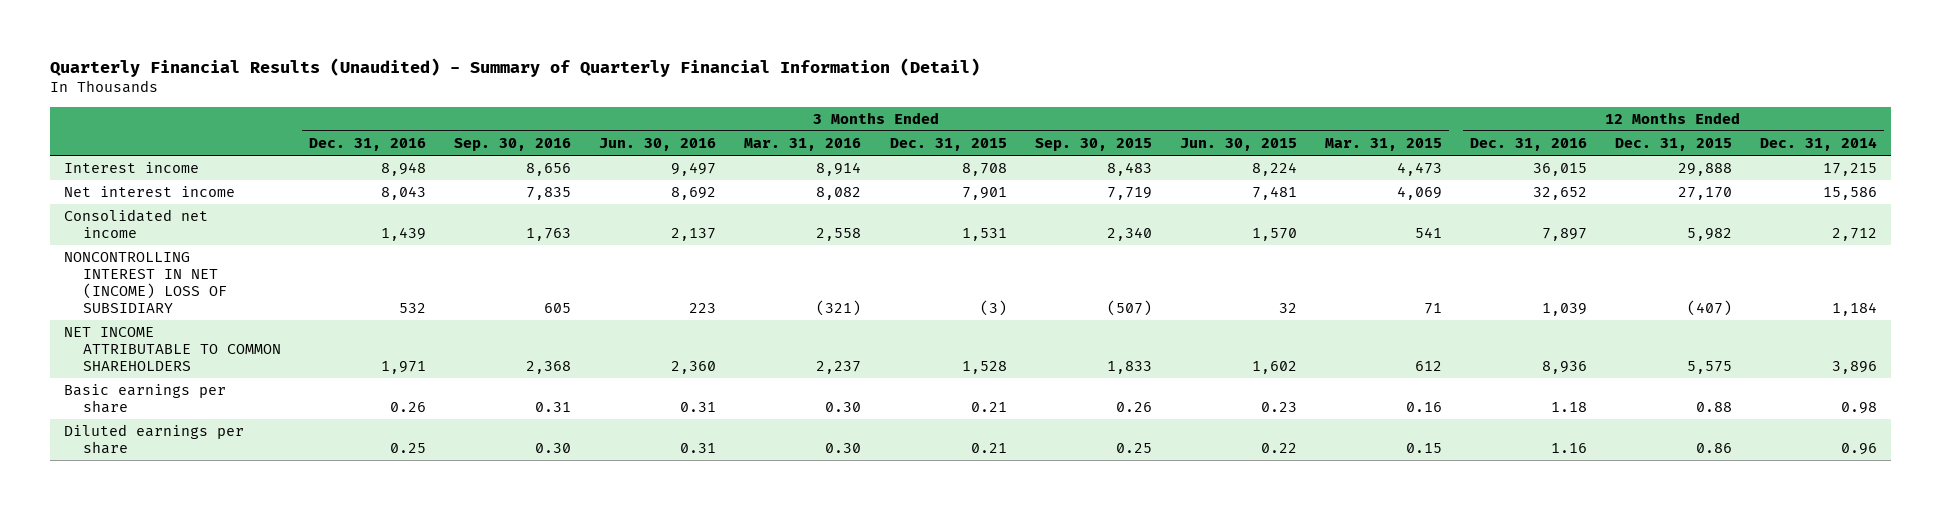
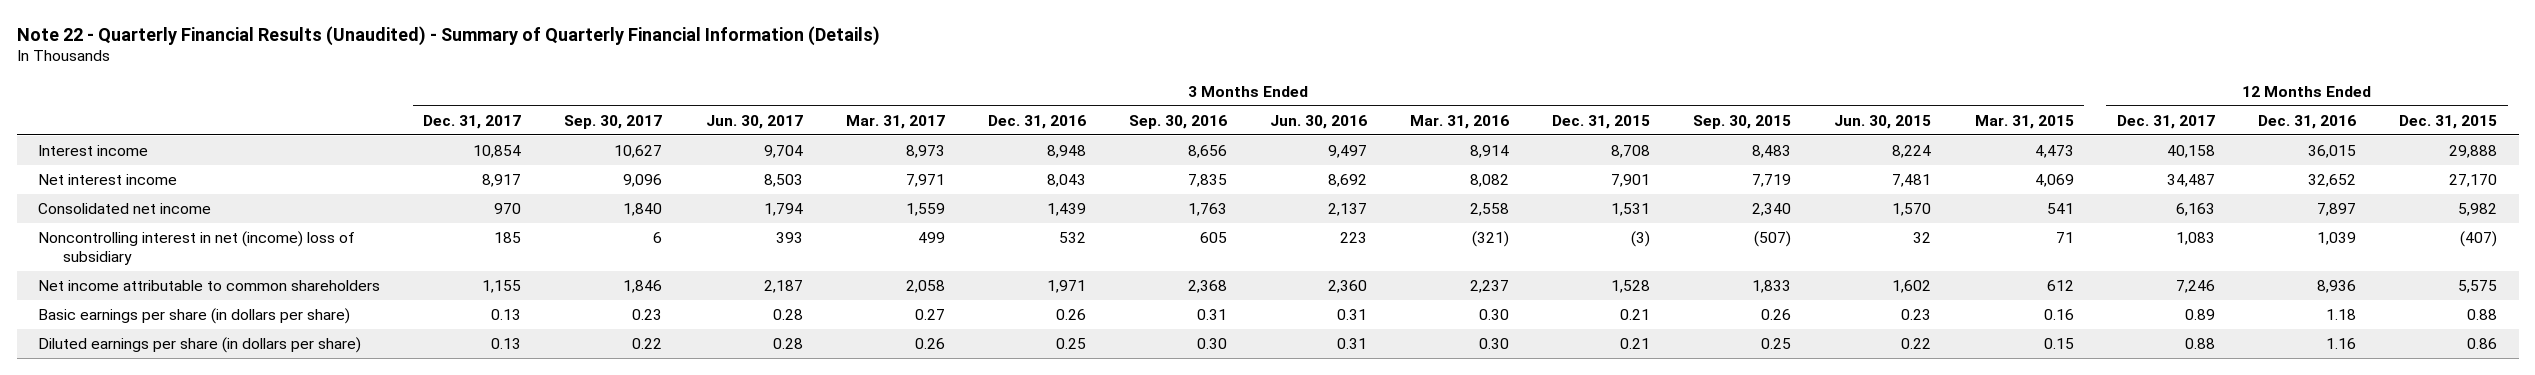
- Quarterly Financial Results (Unaudited) - Summary of Quarterly Financial Information (Detail)
+ Note 22 - Quarterly Financial Results (Unaudited) - Summary of Quarterly Financial Information (Details)
- | 3 Months Ended Dec. 31, 2016 | 3 Months Ended Sep. 30, 2016 | 3 Months Ended Jun. 30, 2016 | 3 Months Ended Mar. 31, 2016 | 3 Months Ended Dec. 31, 2015 | 3 Months Ended Sep. 30, 2015 | 3 Months Ended Jun. 30, 2015 | 3 Months Ended Mar. 31, 2015 | 12 Months Ended Dec. 31, 2016 | 12 Months Ended Dec. 31, 2015 | 12 Months Ended Dec. 31, 2014
+ | 3 Months Ended Dec. 31, 2017 | 3 Months Ended Sep. 30, 2017 | 3 Months Ended Jun. 30, 2017 | 3 Months Ended Mar. 31, 2017 | 3 Months Ended Dec. 31, 2016 | 3 Months Ended Sep. 30, 2016 | 3 Months Ended Jun. 30, 2016 | 3 Months Ended Mar. 31, 2016 | 3 Months Ended Dec. 31, 2015 | 3 Months Ended Sep. 30, 2015 | 3 Months Ended Jun. 30, 2015 | 3 Months Ended Mar. 31, 2015 | 12 Months Ended Dec. 31, 2017 | 12 Months Ended Dec. 31, 2016 | 12 Months Ended Dec. 31, 2015
- NONCONTROLLING INTEREST IN NET (INCOME) LOSS OF SUBSIDIARY | 532 | 605 | 223 | (321) | (3) | (507) | 32 | 71 | 1,039 | (407) | 1,184
- NET INCOME ATTRIBUTABLE TO COMMON SHAREHOLDERS | 1,971 | 2,368 | 2,360 | 2,237 | 1,528 | 1,833 | 1,602 | 612 | 8,936 | 5,575 | 3,896
- Basic earnings per share | 0.26 | 0.31 | 0.31 | 0.30 | 0.21 | 0.26 | 0.23 | 0.16 | 1.18 | 0.88 | 0.98
- Diluted earnings per share | 0.25 | 0.30 | 0.31 | 0.30 | 0.21 | 0.25 | 0.22 | 0.15 | 1.16 | 0.86 | 0.96
+ Noncontrolling interest in net (income) loss of subsidiary | 185 | 6 | 393 | 499 | 532 | 605 | 223 | (321) | (3) | (507) | 32 | 71 | 1,083 | 1,039 | (407)
+ Net income attributable to common shareholders | 1,155 | 1,846 | 2,187 | 2,058 | 1,971 | 2,368 | 2,360 | 2,237 | 1,528 | 1,833 | 1,602 | 612 | 7,246 | 8,936 | 5,575
+ Basic earnings per share (in dollars per share) | 0.13 | 0.23 | 0.28 | 0.27 | 0.26 | 0.31 | 0.31 | 0.30 | 0.21 | 0.26 | 0.23 | 0.16 | 0.89 | 1.18 | 0.88
+ Diluted earnings per share (in dollars per share) | 0.13 | 0.22 | 0.28 | 0.26 | 0.25 | 0.30 | 0.31 | 0.30 | 0.21 | 0.25 | 0.22 | 0.15 | 0.88 | 1.16 | 0.86

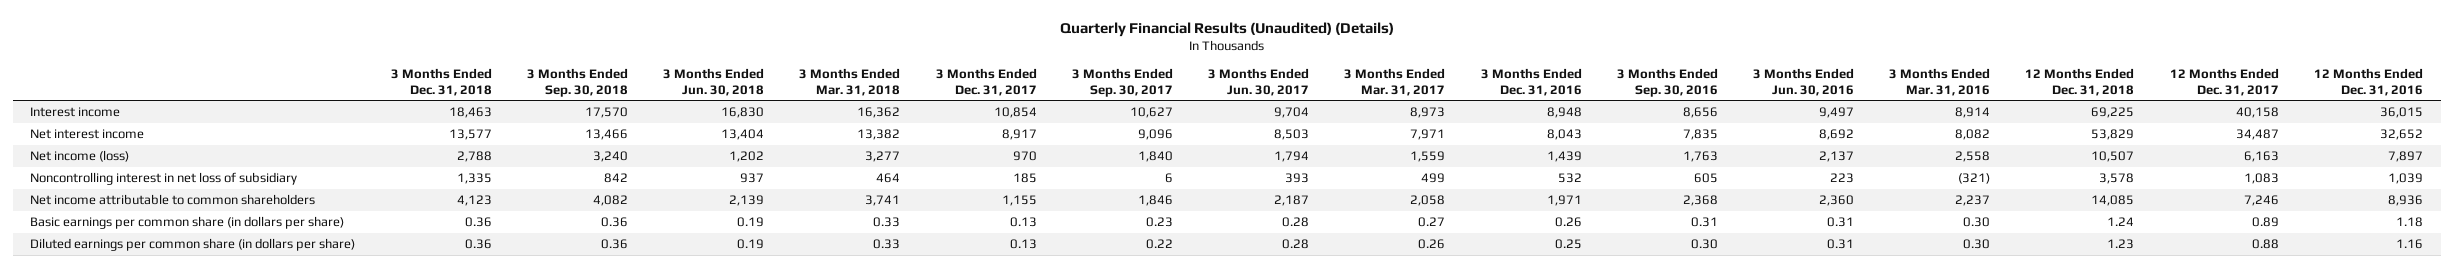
- Note 22 - Quarterly Financial Results (Unaudited) - Summary of Quarterly Financial Information (Details)
+ Quarterly Financial Results (Unaudited) (Details)
- | 3 Months Ended Dec. 31, 2017 | 3 Months Ended Sep. 30, 2017 | 3 Months Ended Jun. 30, 2017 | 3 Months Ended Mar. 31, 2017 | 3 Months Ended Dec. 31, 2016 | 3 Months Ended Sep. 30, 2016 | 3 Months Ended Jun. 30, 2016 | 3 Months Ended Mar. 31, 2016 | 3 Months Ended Dec. 31, 2015 | 3 Months Ended Sep. 30, 2015 | 3 Months Ended Jun. 30, 2015 | 3 Months Ended Mar. 31, 2015 | 12 Months Ended Dec. 31, 2017 | 12 Months Ended Dec. 31, 2016 | 12 Months Ended Dec. 31, 2015
+ | 3 Months Ended Dec. 31, 2018 | 3 Months Ended Sep. 30, 2018 | 3 Months Ended Jun. 30, 2018 | 3 Months Ended Mar. 31, 2018 | 3 Months Ended Dec. 31, 2017 | 3 Months Ended Sep. 30, 2017 | 3 Months Ended Jun. 30, 2017 | 3 Months Ended Mar. 31, 2017 | 3 Months Ended Dec. 31, 2016 | 3 Months Ended Sep. 30, 2016 | 3 Months Ended Jun. 30, 2016 | 3 Months Ended Mar. 31, 2016 | 12 Months Ended Dec. 31, 2018 | 12 Months Ended Dec. 31, 2017 | 12 Months Ended Dec. 31, 2016
- Consolidated net income | 970 | 1,840 | 1,794 | 1,559 | 1,439 | 1,763 | 2,137 | 2,558 | 1,531 | 2,340 | 1,570 | 541 | 6,163 | 7,897 | 5,982
- Noncontrolling interest in net (income) loss of subsidiary | 185 | 6 | 393 | 499 | 532 | 605 | 223 | (321) | (3) | (507) | 32 | 71 | 1,083 | 1,039 | (407)
+ Net income (loss) | 2,788 | 3,240 | 1,202 | 3,277 | 970 | 1,840 | 1,794 | 1,559 | 1,439 | 1,763 | 2,137 | 2,558 | 10,507 | 6,163 | 7,897
+ Noncontrolling interest in net loss of subsidiary | 1,335 | 842 | 937 | 464 | 185 | 6 | 393 | 499 | 532 | 605 | 223 | (321) | 3,578 | 1,083 | 1,039
- Basic earnings per share (in dollars per share) | 0.13 | 0.23 | 0.28 | 0.27 | 0.26 | 0.31 | 0.31 | 0.30 | 0.21 | 0.26 | 0.23 | 0.16 | 0.89 | 1.18 | 0.88
- Diluted earnings per share (in dollars per share) | 0.13 | 0.22 | 0.28 | 0.26 | 0.25 | 0.30 | 0.31 | 0.30 | 0.21 | 0.25 | 0.22 | 0.15 | 0.88 | 1.16 | 0.86
+ Basic earnings per common share (in dollars per share) | 0.36 | 0.36 | 0.19 | 0.33 | 0.13 | 0.23 | 0.28 | 0.27 | 0.26 | 0.31 | 0.31 | 0.30 | 1.24 | 0.89 | 1.18
+ Diluted earnings per common share (in dollars per share) | 0.36 | 0.36 | 0.19 | 0.33 | 0.13 | 0.22 | 0.28 | 0.26 | 0.25 | 0.30 | 0.31 | 0.30 | 1.23 | 0.88 | 1.16

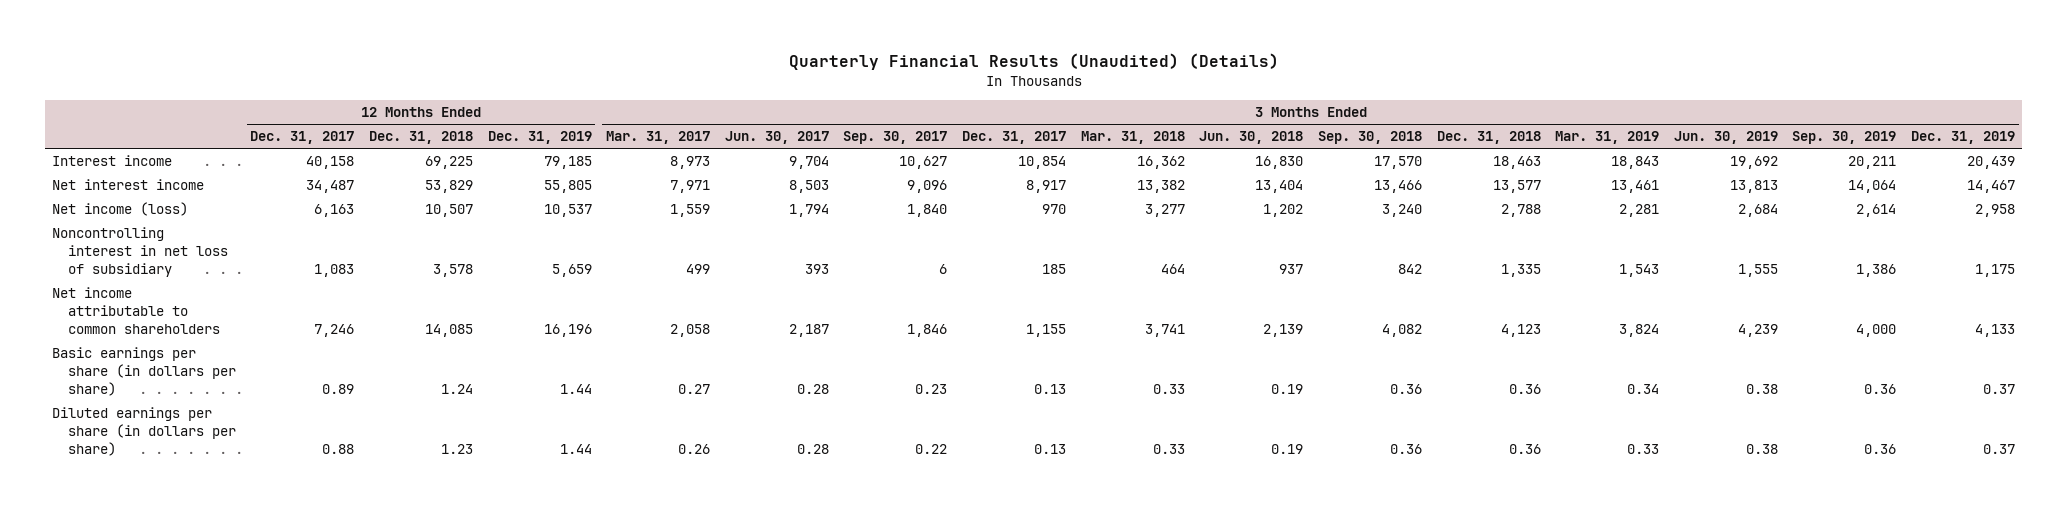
- | 3 Months Ended Dec. 31, 2018 | 3 Months Ended Sep. 30, 2018 | 3 Months Ended Jun. 30, 2018 | 3 Months Ended Mar. 31, 2018 | 3 Months Ended Dec. 31, 2017 | 3 Months Ended Sep. 30, 2017 | 3 Months Ended Jun. 30, 2017 | 3 Months Ended Mar. 31, 2017 | 3 Months Ended Dec. 31, 2016 | 3 Months Ended Sep. 30, 2016 | 3 Months Ended Jun. 30, 2016 | 3 Months Ended Mar. 31, 2016 | 12 Months Ended Dec. 31, 2018 | 12 Months Ended Dec. 31, 2017 | 12 Months Ended Dec. 31, 2016
+ | 12 Months Ended Dec. 31, 2017 | 12 Months Ended Dec. 31, 2018 | 12 Months Ended Dec. 31, 2019 | 3 Months Ended Mar. 31, 2017 | 3 Months Ended Jun. 30, 2017 | 3 Months Ended Sep. 30, 2017 | 3 Months Ended Dec. 31, 2017 | 3 Months Ended Mar. 31, 2018 | 3 Months Ended Jun. 30, 2018 | 3 Months Ended Sep. 30, 2018 | 3 Months Ended Dec. 31, 2018 | 3 Months Ended Mar. 31, 2019 | 3 Months Ended Jun. 30, 2019 | 3 Months Ended Sep. 30, 2019 | 3 Months Ended Dec. 31, 2019
- Basic earnings per common share (in dollars per share) | 0.36 | 0.36 | 0.19 | 0.33 | 0.13 | 0.23 | 0.28 | 0.27 | 0.26 | 0.31 | 0.31 | 0.30 | 1.24 | 0.89 | 1.18
- Diluted earnings per common share (in dollars per share) | 0.36 | 0.36 | 0.19 | 0.33 | 0.13 | 0.22 | 0.28 | 0.26 | 0.25 | 0.30 | 0.31 | 0.30 | 1.23 | 0.88 | 1.16
+ Basic earnings per share (in dollars per share) | 0.89 | 1.24 | 1.44 | 0.27 | 0.28 | 0.23 | 0.13 | 0.33 | 0.19 | 0.36 | 0.36 | 0.34 | 0.38 | 0.36 | 0.37
+ Diluted earnings per share (in dollars per share) | 0.88 | 1.23 | 1.44 | 0.26 | 0.28 | 0.22 | 0.13 | 0.33 | 0.19 | 0.36 | 0.36 | 0.33 | 0.38 | 0.36 | 0.37

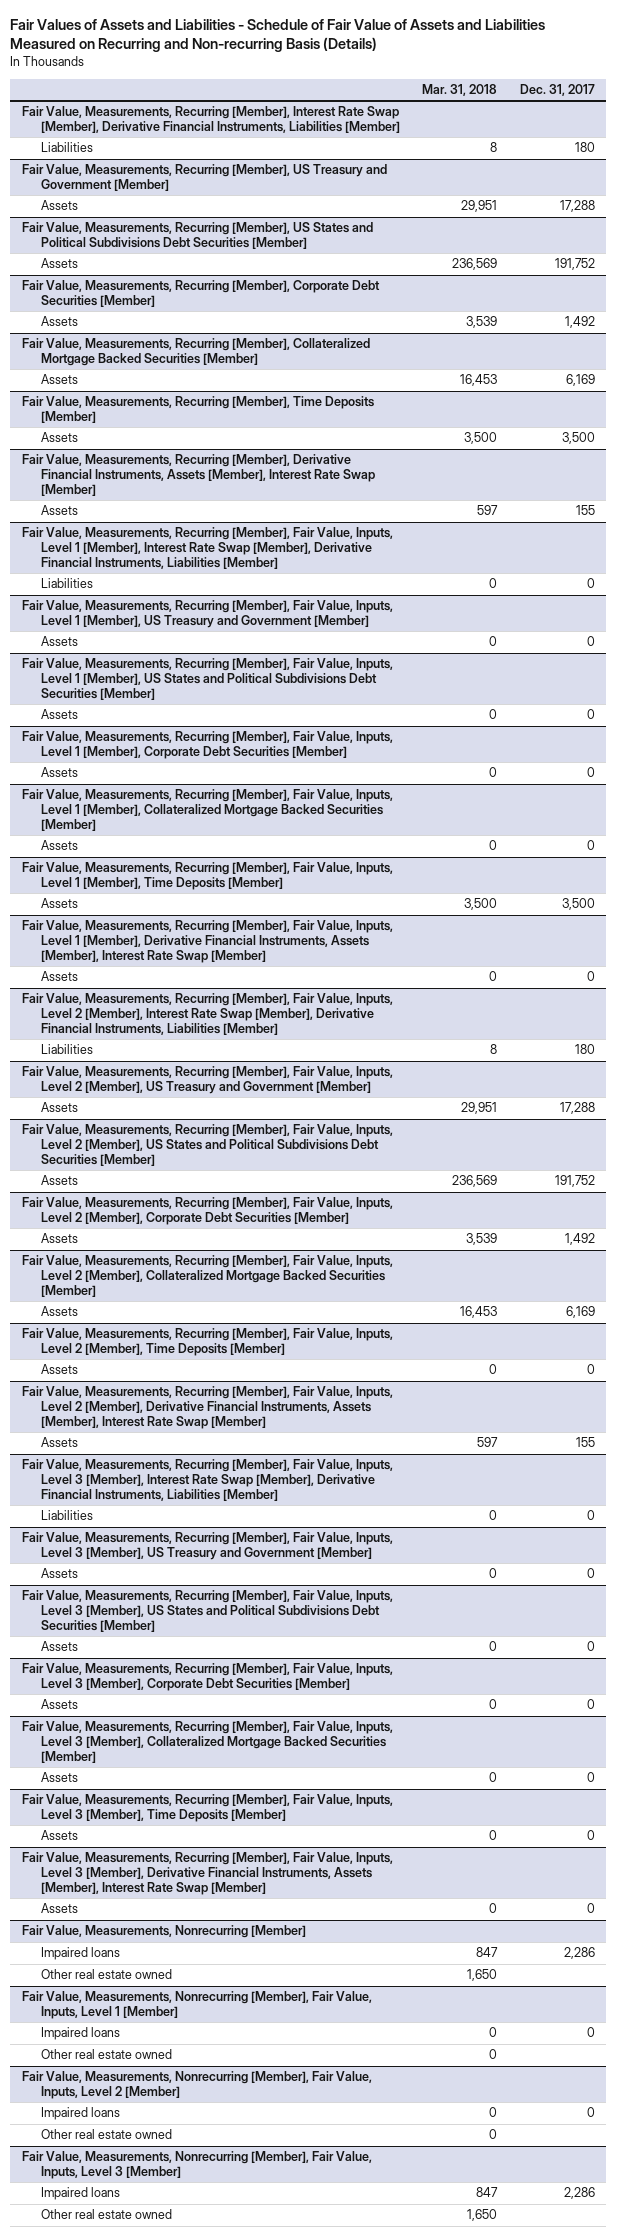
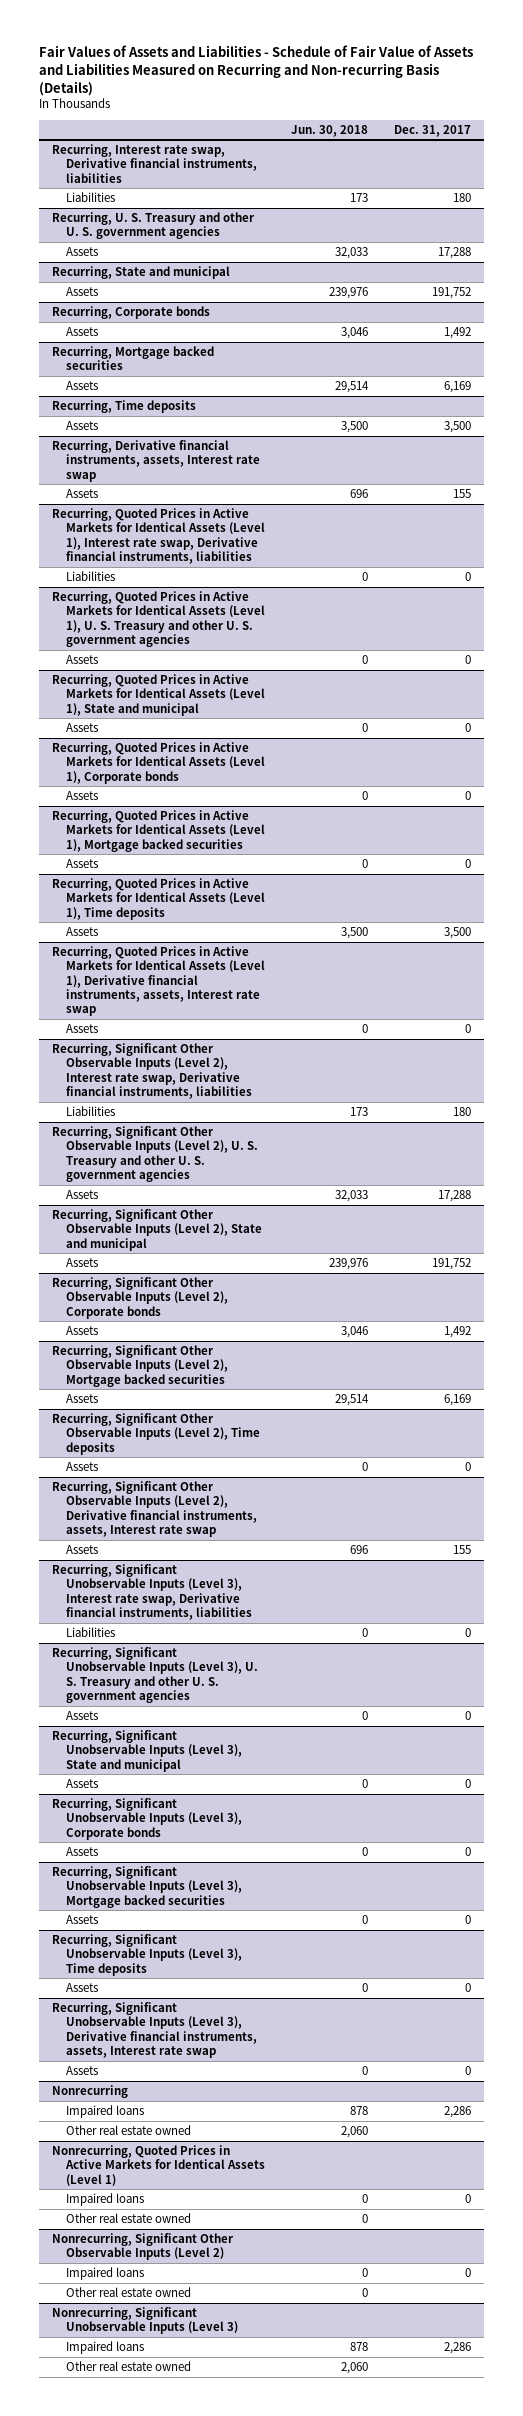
- | Mar. 31, 2018 | Dec. 31, 2017
+ | Jun. 30, 2018 | Dec. 31, 2017
- Fair Value, Measurements, Recurring [Member], Interest Rate Swap [Member], Derivative Financial Instruments, Liabilities [Member]
+ Recurring, Interest rate swap, Derivative financial instruments, liabilities
- Fair Value, Measurements, Recurring [Member], US Treasury and Government [Member]
+ Recurring, U. S. Treasury and other U. S. government agencies
- Fair Value, Measurements, Recurring [Member], US States and Political Subdivisions Debt Securities [Member]
+ Recurring, State and municipal
- Fair Value, Measurements, Recurring [Member], Corporate Debt Securities [Member]
+ Recurring, Corporate bonds
- Fair Value, Measurements, Recurring [Member], Collateralized Mortgage Backed Securities [Member]
+ Recurring, Mortgage backed securities
- Fair Value, Measurements, Recurring [Member], Time Deposits [Member]
+ Recurring, Time deposits
- Fair Value, Measurements, Recurring [Member], Derivative Financial Instruments, Assets [Member], Interest Rate Swap [Member]
+ Recurring, Derivative financial instruments, assets, Interest rate swap
- Fair Value, Measurements, Recurring [Member], Fair Value, Inputs, Level 1 [Member], Interest Rate Swap [Member], Derivative Financial Instruments, Liabilities [Member]
+ Recurring, Quoted Prices in Active Markets for Identical Assets (Level 1), Interest rate swap, Derivative financial instruments, liabilities
- Fair Value, Measurements, Recurring [Member], Fair Value, Inputs, Level 1 [Member], US Treasury and Government [Member]
+ Recurring, Quoted Prices in Active Markets for Identical Assets (Level 1), U. S. Treasury and other U. S. government agencies
- Fair Value, Measurements, Recurring [Member], Fair Value, Inputs, Level 1 [Member], US States and Political Subdivisions Debt Securities [Member]
+ Recurring, Quoted Prices in Active Markets for Identical Assets (Level 1), State and municipal
- Fair Value, Measurements, Recurring [Member], Fair Value, Inputs, Level 1 [Member], Corporate Debt Securities [Member]
+ Recurring, Quoted Prices in Active Markets for Identical Assets (Level 1), Corporate bonds
- Fair Value, Measurements, Recurring [Member], Fair Value, Inputs, Level 1 [Member], Collateralized Mortgage Backed Securities [Member]
+ Recurring, Quoted Prices in Active Markets for Identical Assets (Level 1), Mortgage backed securities
- Fair Value, Measurements, Recurring [Member], Fair Value, Inputs, Level 1 [Member], Time Deposits [Member]
+ Recurring, Quoted Prices in Active Markets for Identical Assets (Level 1), Time deposits
- Fair Value, Measurements, Recurring [Member], Fair Value, Inputs, Level 1 [Member], Derivative Financial Instruments, Assets [Member], Interest Rate Swap [Member]
+ Recurring, Quoted Prices in Active Markets for Identical Assets (Level 1), Derivative financial instruments, assets, Interest rate swap
- Fair Value, Measurements, Recurring [Member], Fair Value, Inputs, Level 2 [Member], Interest Rate Swap [Member], Derivative Financial Instruments, Liabilities [Member]
+ Recurring, Significant Other Observable Inputs (Level 2), Interest rate swap, Derivative financial instruments, liabilities
- Fair Value, Measurements, Recurring [Member], Fair Value, Inputs, Level 2 [Member], US Treasury and Government [Member]
+ Recurring, Significant Other Observable Inputs (Level 2), U. S. Treasury and other U. S. government agencies
- Fair Value, Measurements, Recurring [Member], Fair Value, Inputs, Level 2 [Member], US States and Political Subdivisions Debt Securities [Member]
+ Recurring, Significant Other Observable Inputs (Level 2), State and municipal
- Fair Value, Measurements, Recurring [Member], Fair Value, Inputs, Level 2 [Member], Corporate Debt Securities [Member]
+ Recurring, Significant Other Observable Inputs (Level 2), Corporate bonds
- Fair Value, Measurements, Recurring [Member], Fair Value, Inputs, Level 2 [Member], Collateralized Mortgage Backed Securities [Member]
+ Recurring, Significant Other Observable Inputs (Level 2), Mortgage backed securities
- Fair Value, Measurements, Recurring [Member], Fair Value, Inputs, Level 2 [Member], Time Deposits [Member]
+ Recurring, Significant Other Observable Inputs (Level 2), Time deposits
- Fair Value, Measurements, Recurring [Member], Fair Value, Inputs, Level 2 [Member], Derivative Financial Instruments, Assets [Member], Interest Rate Swap [Member]
+ Recurring, Significant Other Observable Inputs (Level 2), Derivative financial instruments, assets, Interest rate swap
- Fair Value, Measurements, Recurring [Member], Fair Value, Inputs, Level 3 [Member], Interest Rate Swap [Member], Derivative Financial Instruments, Liabilities [Member]
+ Recurring, Significant Unobservable Inputs (Level 3), Interest rate swap, Derivative financial instruments, liabilities
- Fair Value, Measurements, Recurring [Member], Fair Value, Inputs, Level 3 [Member], US Treasury and Government [Member]
+ Recurring, Significant Unobservable Inputs (Level 3), U. S. Treasury and other U. S. government agencies
- Fair Value, Measurements, Recurring [Member], Fair Value, Inputs, Level 3 [Member], US States and Political Subdivisions Debt Securities [Member]
+ Recurring, Significant Unobservable Inputs (Level 3), State and municipal
- Fair Value, Measurements, Recurring [Member], Fair Value, Inputs, Level 3 [Member], Corporate Debt Securities [Member]
+ Recurring, Significant Unobservable Inputs (Level 3), Corporate bonds
- Fair Value, Measurements, Recurring [Member], Fair Value, Inputs, Level 3 [Member], Collateralized Mortgage Backed Securities [Member]
+ Recurring, Significant Unobservable Inputs (Level 3), Mortgage backed securities
- Fair Value, Measurements, Recurring [Member], Fair Value, Inputs, Level 3 [Member], Time Deposits [Member]
+ Recurring, Significant Unobservable Inputs (Level 3), Time deposits
- Fair Value, Measurements, Recurring [Member], Fair Value, Inputs, Level 3 [Member], Derivative Financial Instruments, Assets [Member], Interest Rate Swap [Member]
+ Recurring, Significant Unobservable Inputs (Level 3), Derivative financial instruments, assets, Interest rate swap
- Fair Value, Measurements, Nonrecurring [Member]
+ Nonrecurring
- Fair Value, Measurements, Nonrecurring [Member], Fair Value, Inputs, Level 1 [Member]
+ Nonrecurring, Quoted Prices in Active Markets for Identical Assets (Level 1)
- Fair Value, Measurements, Nonrecurring [Member], Fair Value, Inputs, Level 2 [Member]
+ Nonrecurring, Significant Other Observable Inputs (Level 2)
- Fair Value, Measurements, Nonrecurring [Member], Fair Value, Inputs, Level 3 [Member]
+ Nonrecurring, Significant Unobservable Inputs (Level 3)

